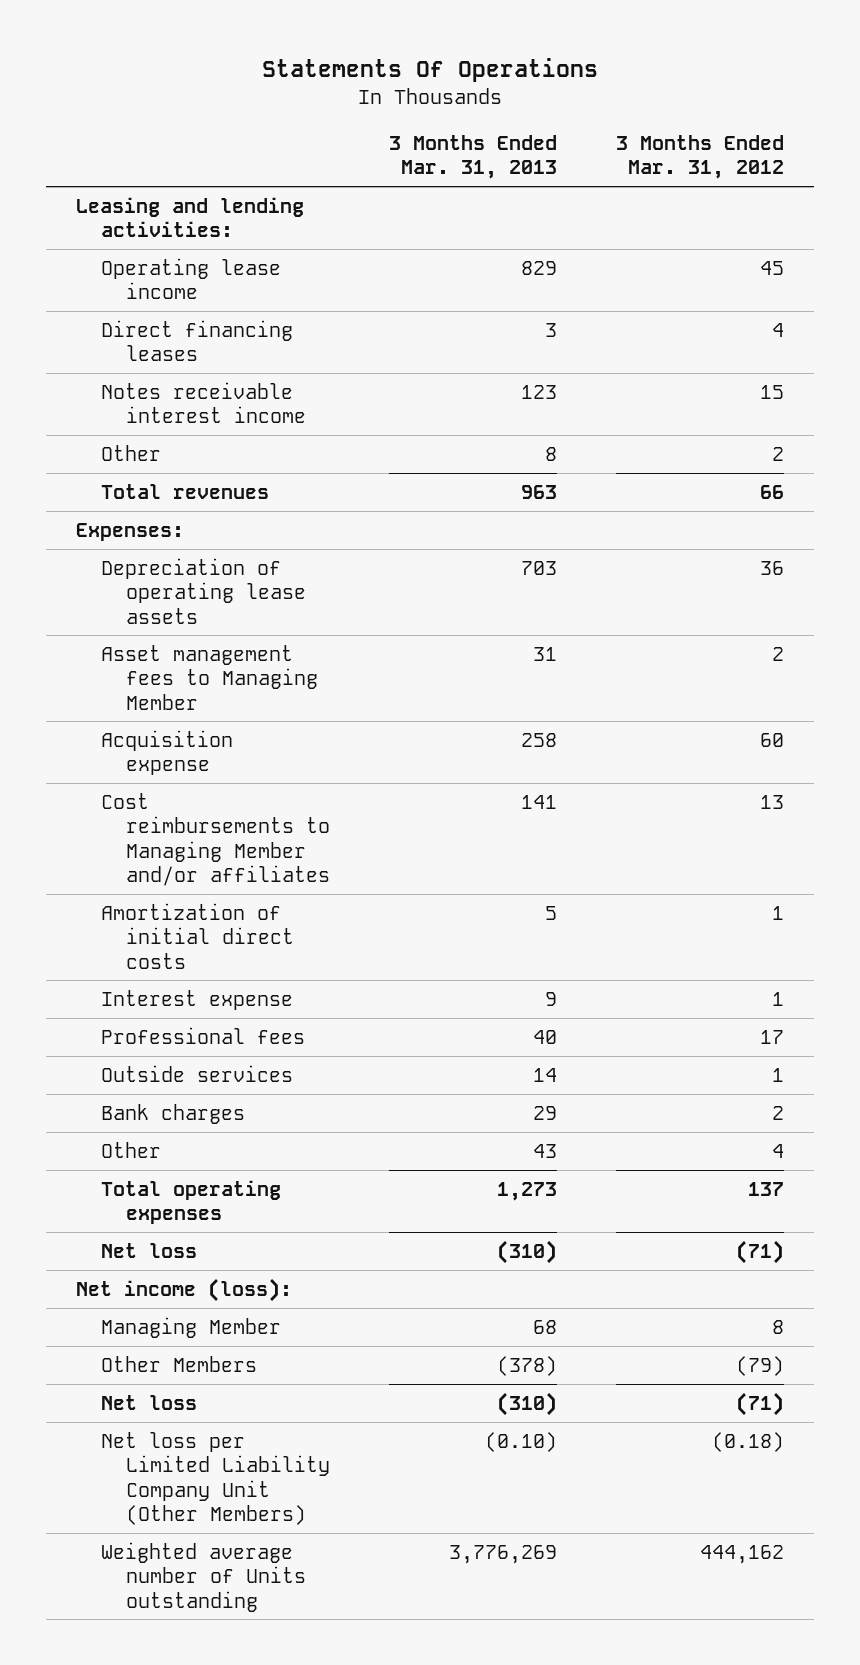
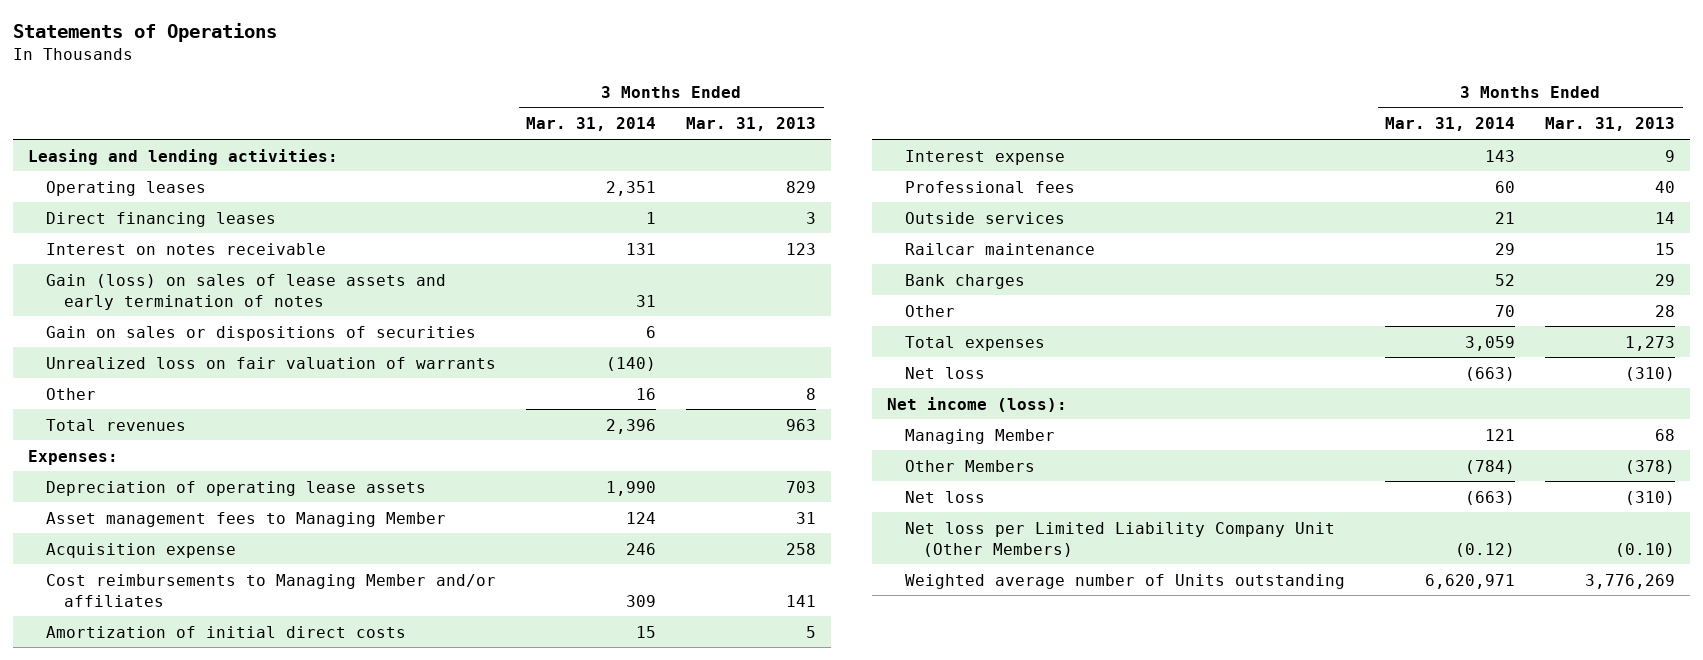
- Statements Of Operations
+ Statements of Operations
- | 3 Months Ended Mar. 31, 2013 | 3 Months Ended Mar. 31, 2012
+ | 3 Months Ended Mar. 31, 2014 | 3 Months Ended Mar. 31, 2013
- Operating lease income | 829 | 45
+ Operating leases | 2,351 | 829
- Notes receivable interest income | 123 | 15
+ Interest on notes receivable | 131 | 123
+ Gain (loss) on sales of lease assets and early termination of notes | 31 |
+ Gain on sales or dispositions of securities | 6 |
+ Unrealized loss on fair valuation of warrants | (140) |
+ Railcar maintenance | 29 | 15
- Other | 43 | 4
- Total operating expenses | 1,273 | 137
+ Other | 70 | 28
+ Total expenses | 3,059 | 1,273

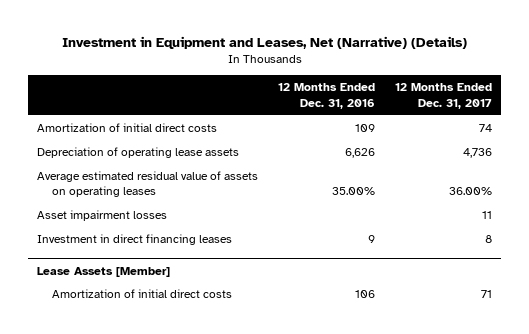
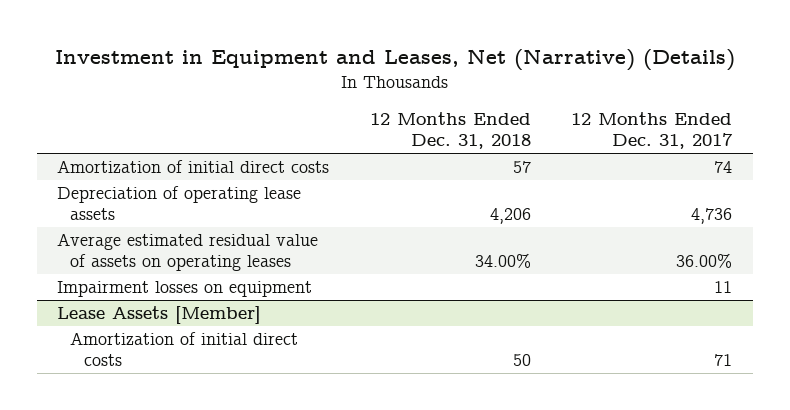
- | 12 Months Ended Dec. 31, 2016 | 12 Months Ended Dec. 31, 2017
+ | 12 Months Ended Dec. 31, 2018 | 12 Months Ended Dec. 31, 2017
- Asset impairment losses | | 11
- Investment in direct financing leases | 9 | 8
+ Impairment losses on equipment | | 11

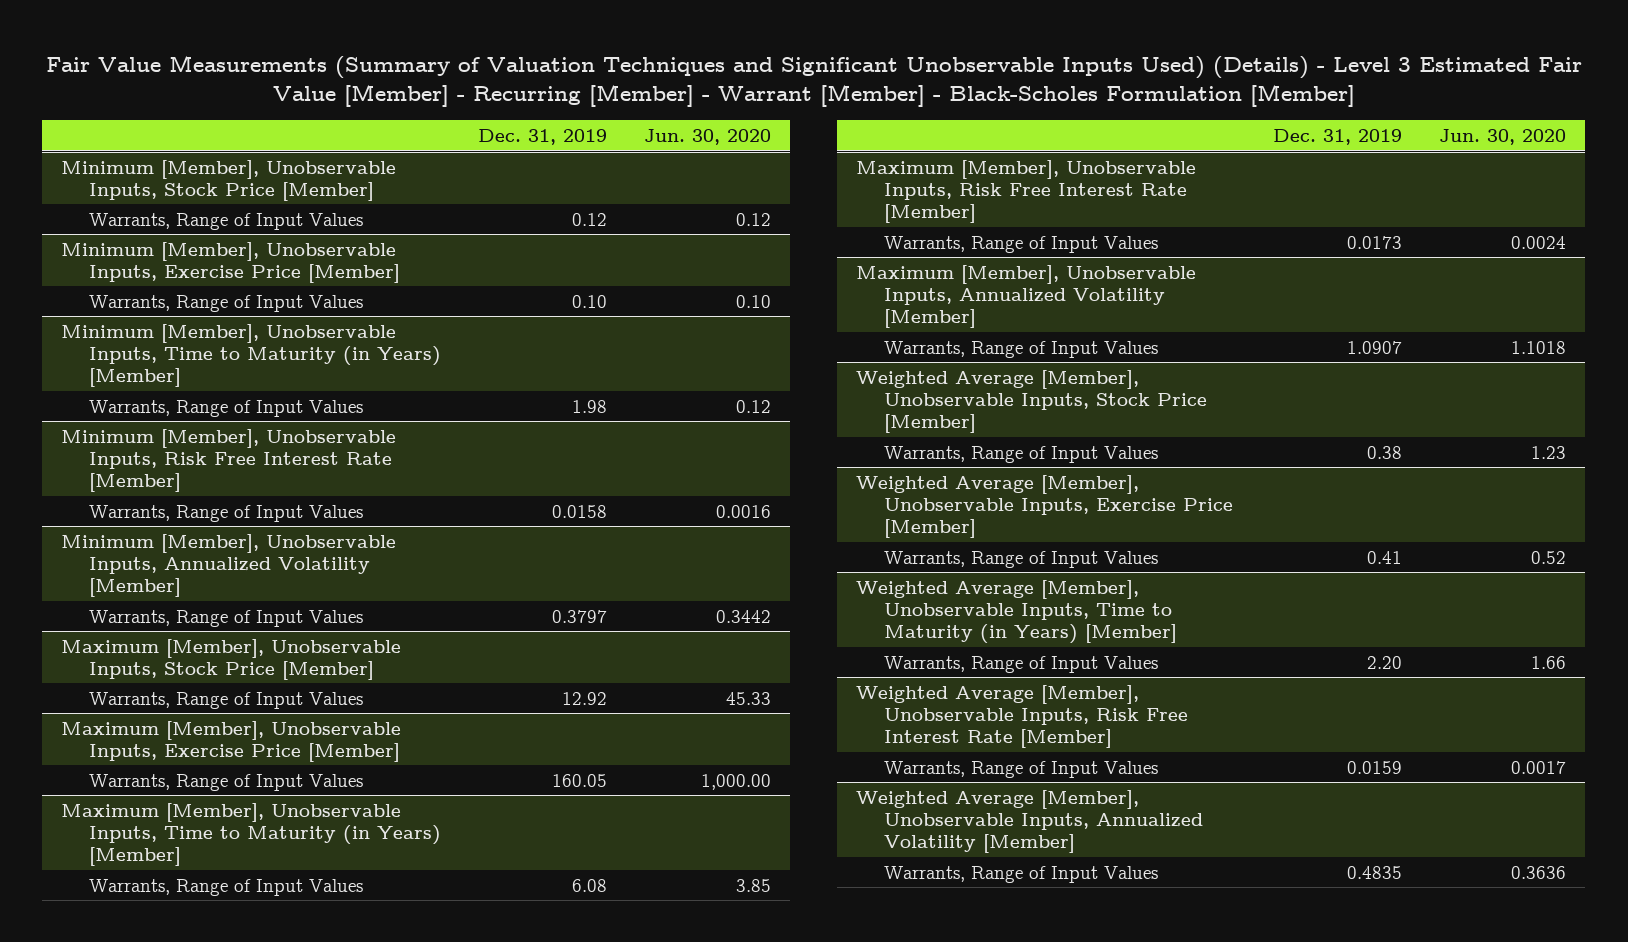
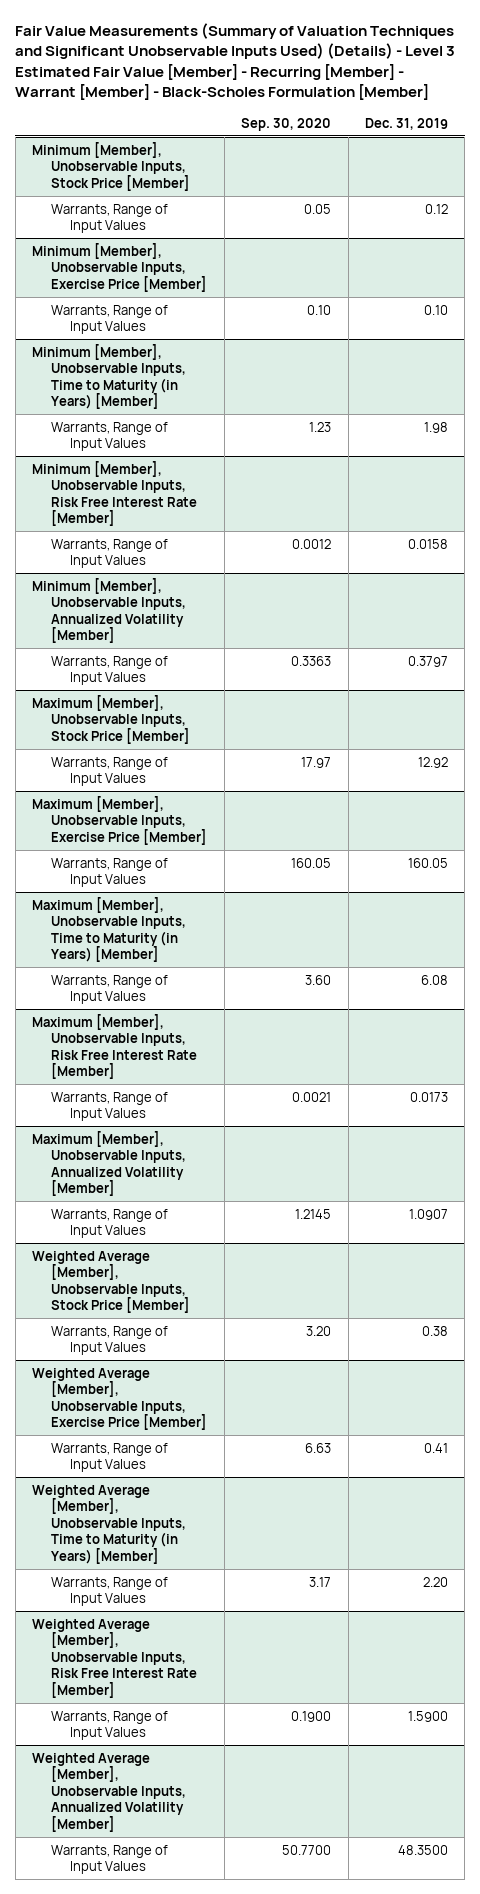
- | Dec. 31, 2019 | Jun. 30, 2020
+ | Sep. 30, 2020 | Dec. 31, 2019
@ Weighted Average [Member], Unobservable Inputs, Risk Free Interest Rate [Member]
- Warrants, Range of Input Values | 0.0159 | 0.0017
+ Warrants, Range of Input Values | 0.1900 | 1.5900
@ Weighted Average [Member], Unobservable Inputs, Annualized Volatility [Member]
- Warrants, Range of Input Values | 0.4835 | 0.3636
+ Warrants, Range of Input Values | 50.7700 | 48.3500

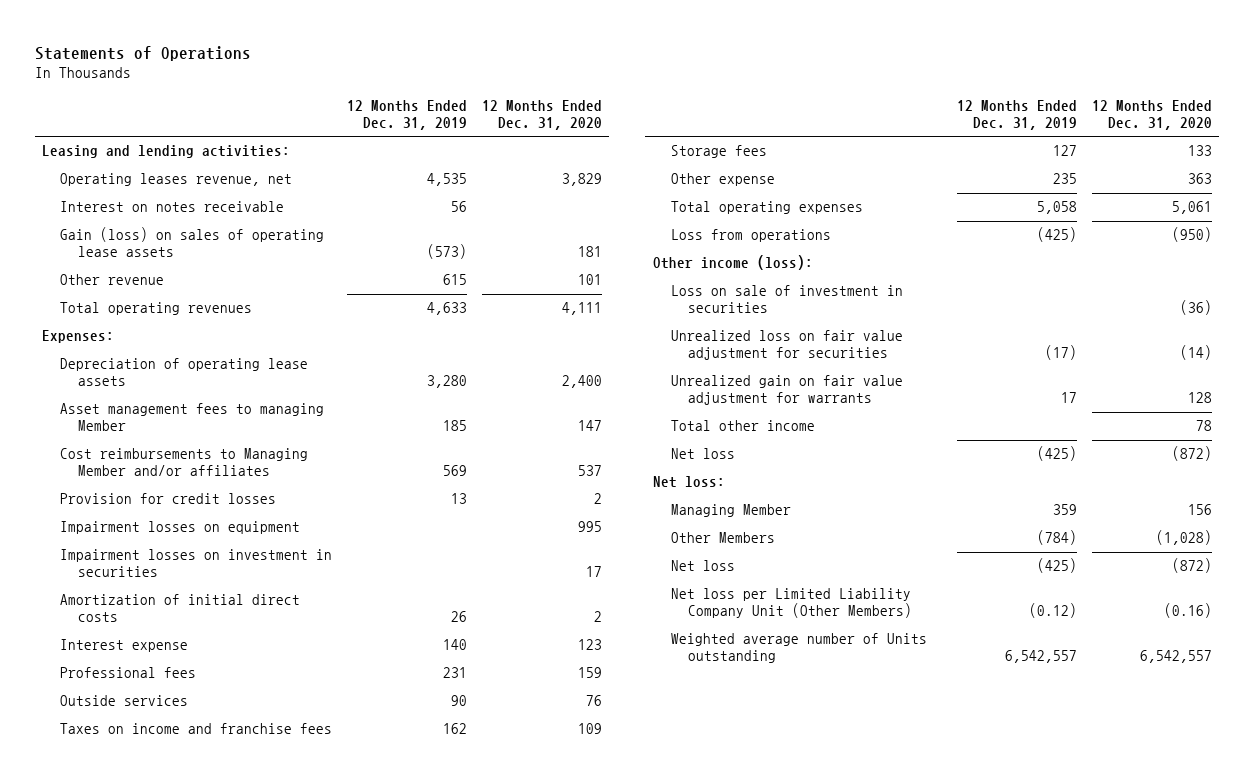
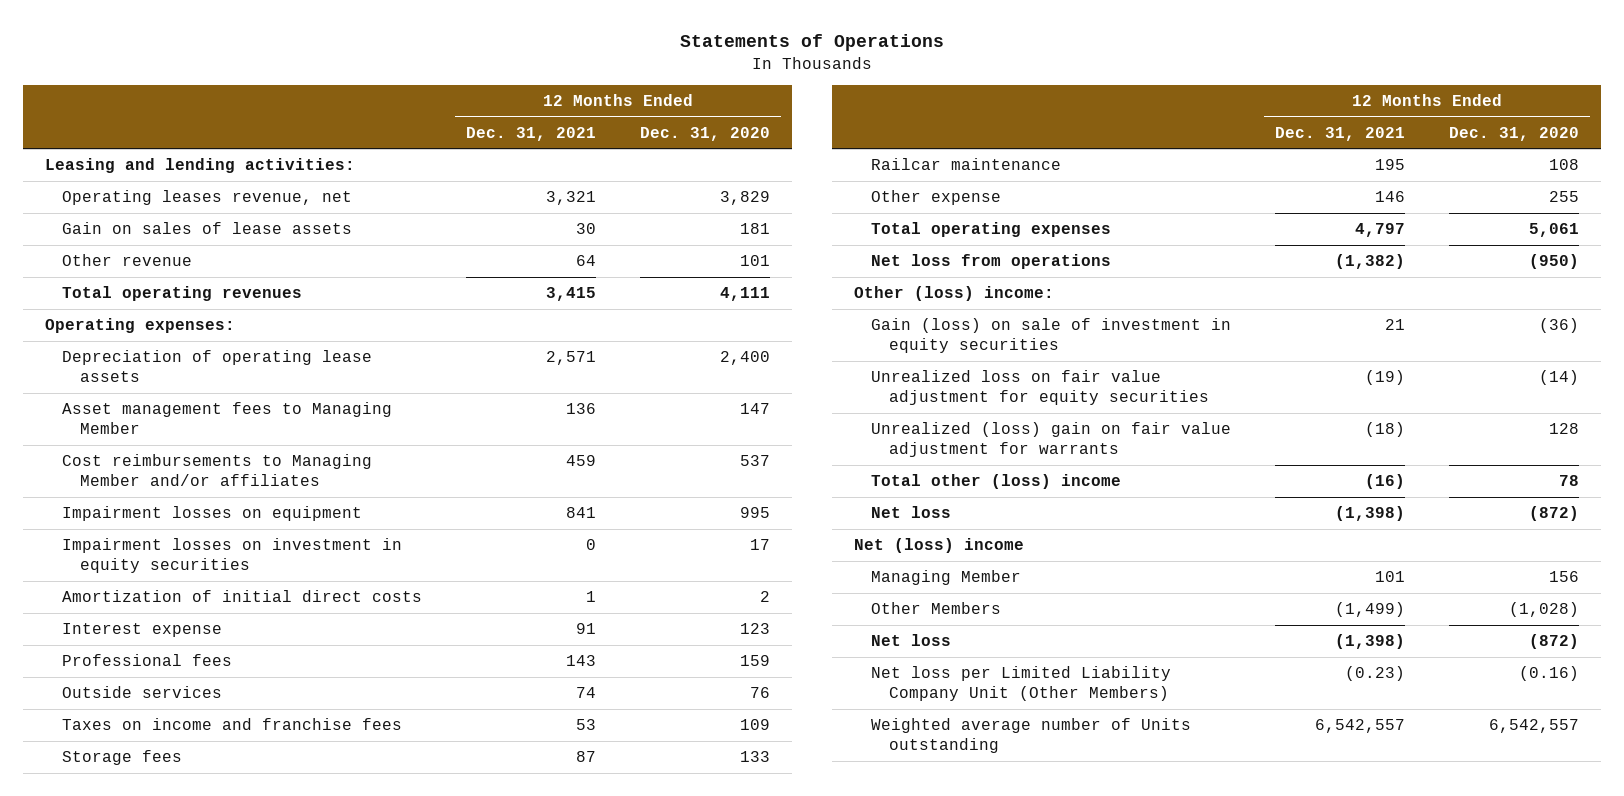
- | 12 Months Ended Dec. 31, 2019 | 12 Months Ended Dec. 31, 2020
+ | 12 Months Ended Dec. 31, 2021 | 12 Months Ended Dec. 31, 2020
- Interest on notes receivable | 56 |
- Gain (loss) on sales of operating lease assets | (573) | 181
+ Gain on sales of lease assets | 30 | 181
- Expenses:
+ Operating expenses:
- Asset management fees to managing Member | 185 | 147
+ Asset management fees to Managing Member | 136 | 147
- Provision for credit losses | 13 | 2
- Impairment losses on investment in securities | | 17
+ Impairment losses on investment in equity securities | 0 | 17
- Other expense | 235 | 363
+ Railcar maintenance | 195 | 108
+ Other expense | 146 | 255
- Loss from operations | (425) | (950)
- Other income (loss):
- Loss on sale of investment in securities | | (36)
- Unrealized loss on fair value adjustment for securities | (17) | (14)
- Unrealized gain on fair value adjustment for warrants | 17 | 128
- Total other income | | 78
+ Net loss from operations | (1,382) | (950)
+ Other (loss) income:
+ Gain (loss) on sale of investment in equity securities | 21 | (36)
+ Unrealized loss on fair value adjustment for equity securities | (19) | (14)
+ Unrealized (loss) gain on fair value adjustment for warrants | (18) | 128
+ Total other (loss) income | (16) | 78
- Net loss:
+ Net (loss) income

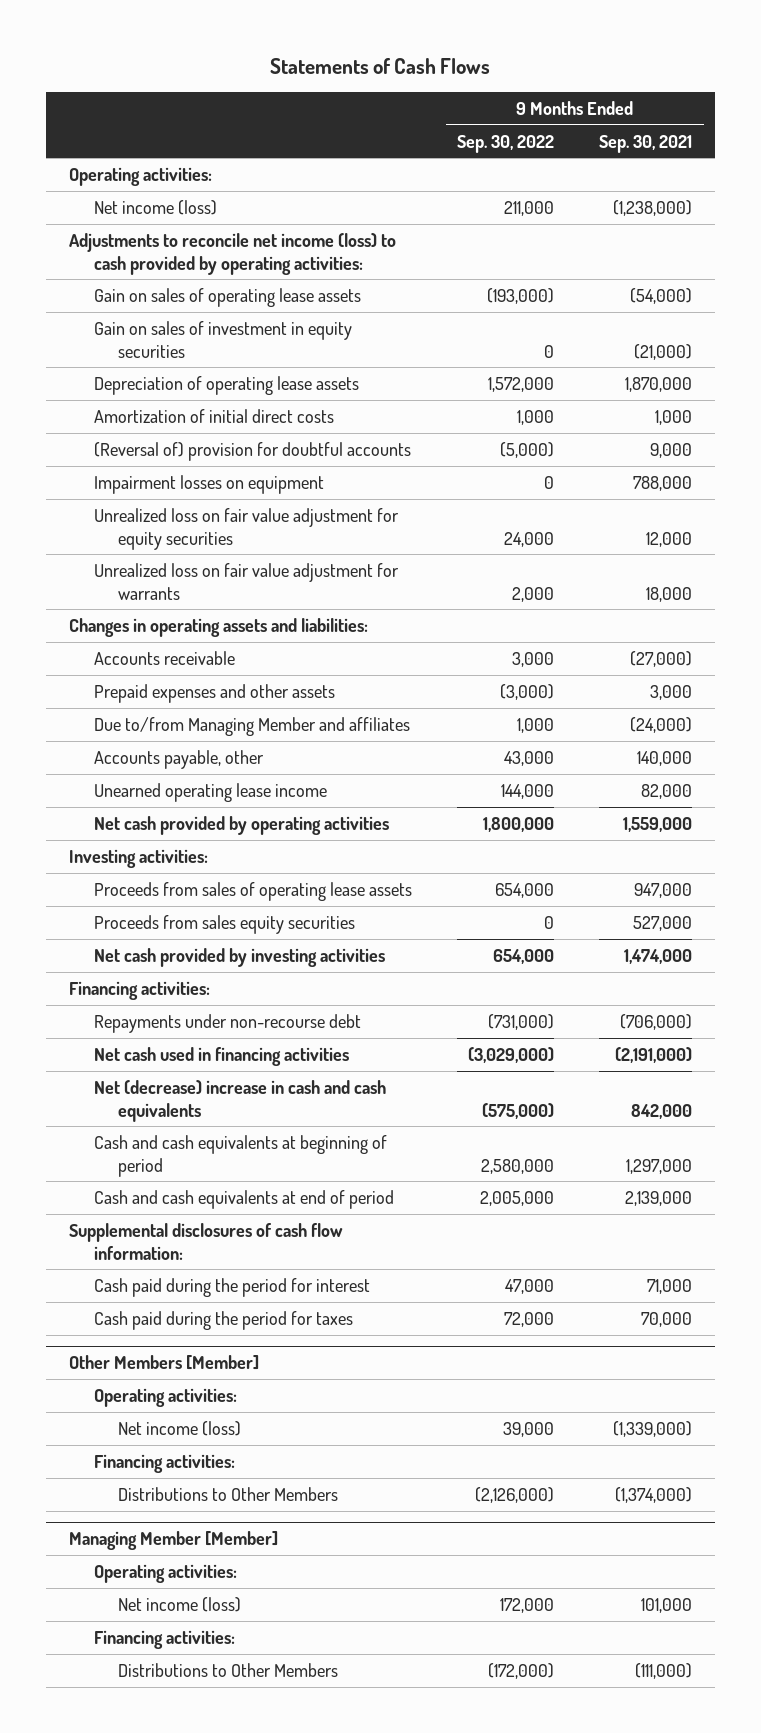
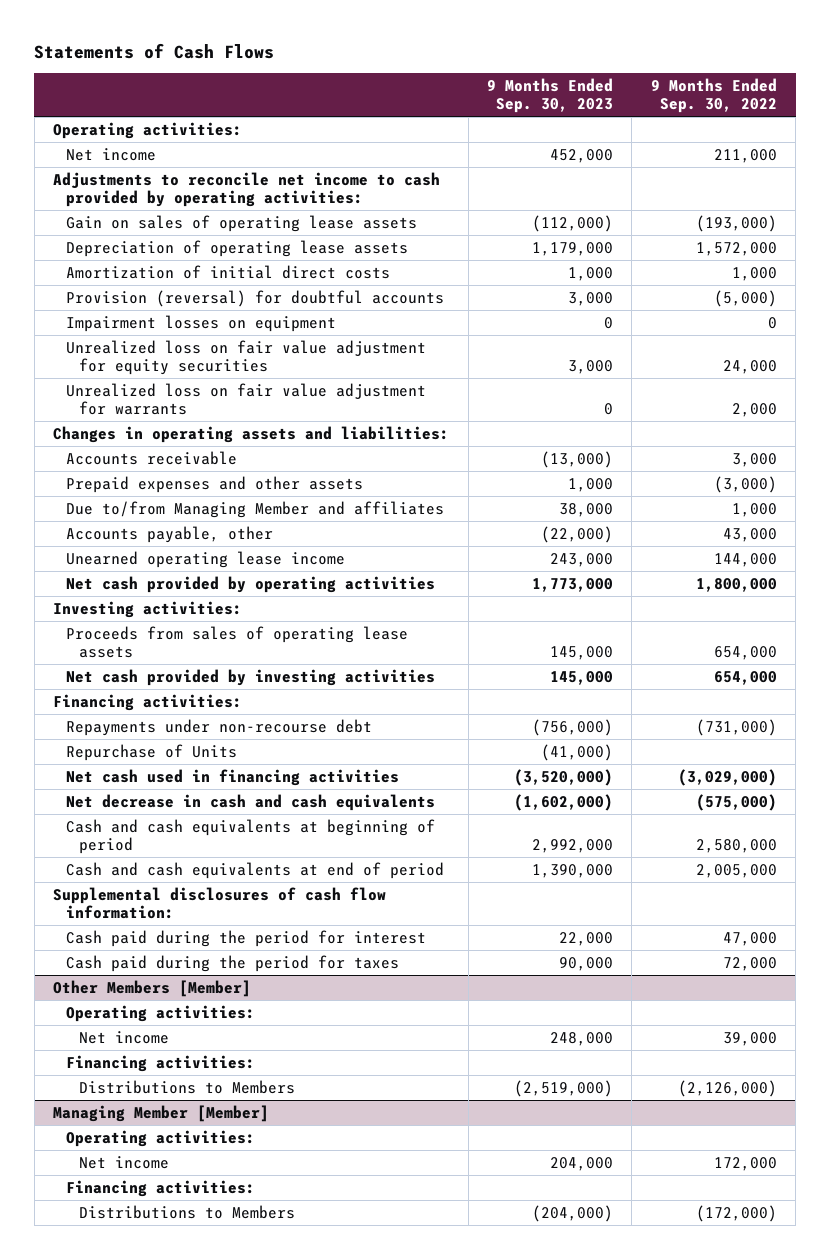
- | 9 Months Ended Sep. 30, 2022 | 9 Months Ended Sep. 30, 2021
+ | 9 Months Ended Sep. 30, 2023 | 9 Months Ended Sep. 30, 2022
- Net income (loss) | 211,000 | (1,238,000)
- Adjustments to reconcile net income (loss) to cash provided by operating activities:
+ Net income | 452,000 | 211,000
+ Adjustments to reconcile net income to cash provided by operating activities:
- Gain on sales of investment in equity securities | 0 | (21,000)
- (Reversal of) provision for doubtful accounts | (5,000) | 9,000
+ Provision (reversal) for doubtful accounts | 3,000 | (5,000)
- Proceeds from sales equity securities | 0 | 527,000
+ Repurchase of Units | (41,000) |
- Net (decrease) increase in cash and cash equivalents | (575,000) | 842,000
+ Net decrease in cash and cash equivalents | (1,602,000) | (575,000)
@ Other Members [Member]
- Net income (loss) | 39,000 | (1,339,000)
+ Net income | 248,000 | 39,000
- Distributions to Other Members | (2,126,000) | (1,374,000)
+ Distributions to Members | (2,519,000) | (2,126,000)
@ Managing Member [Member]
- Net income (loss) | 172,000 | 101,000
+ Net income | 204,000 | 172,000
- Distributions to Other Members | (172,000) | (111,000)
+ Distributions to Members | (204,000) | (172,000)

